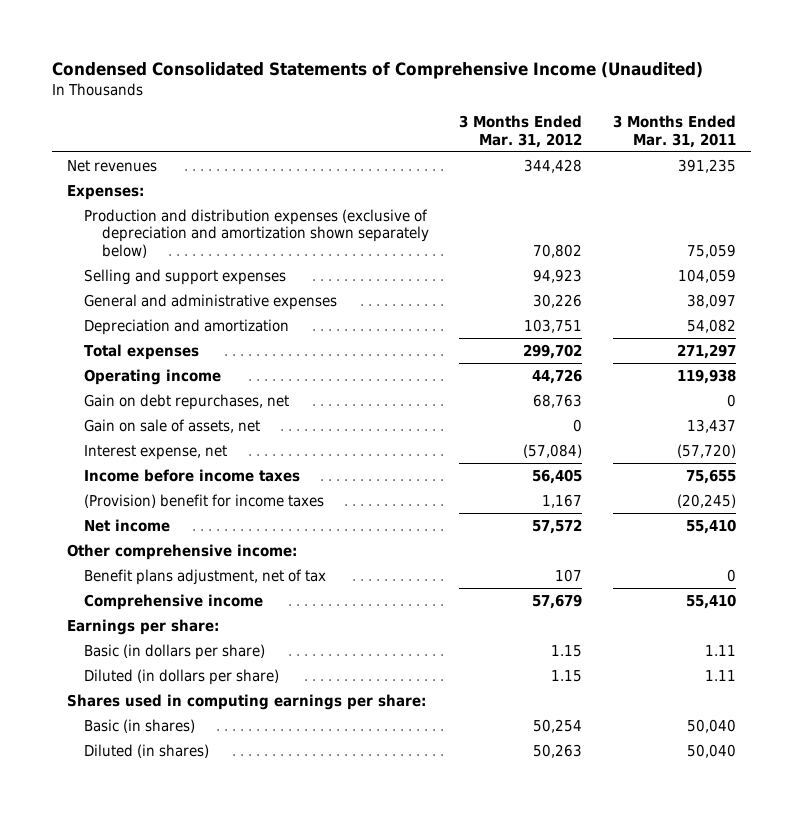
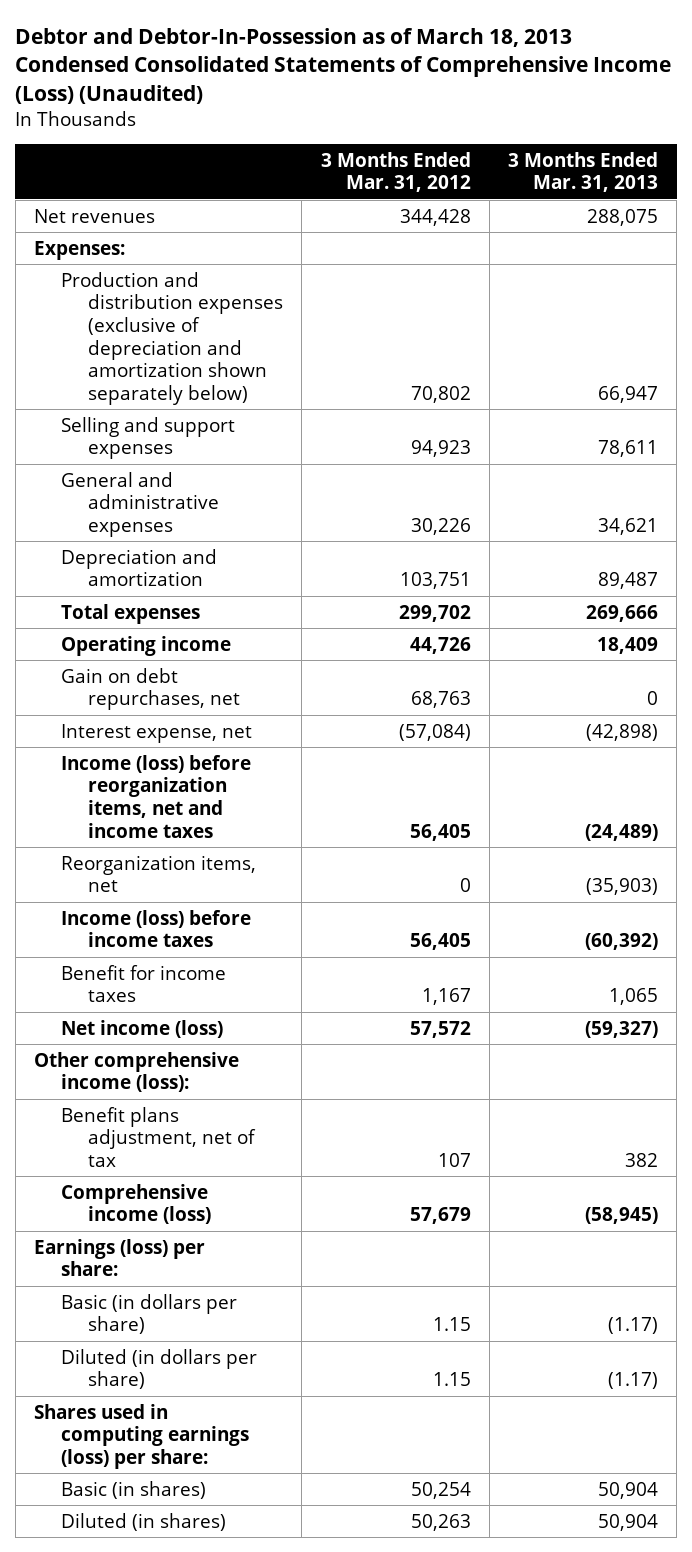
- Condensed Consolidated Statements of Comprehensive Income (Unaudited)
+ Debtor and Debtor-In-Possession as of March 18, 2013 Condensed Consolidated Statements of Comprehensive Income (Loss) (Unaudited)
- | 3 Months Ended Mar. 31, 2012 | 3 Months Ended Mar. 31, 2011
+ | 3 Months Ended Mar. 31, 2012 | 3 Months Ended Mar. 31, 2013
- Gain on sale of assets, net | 0 | 13,437
- Income before income taxes | 56,405 | 75,655
- (Provision) benefit for income taxes | 1,167 | (20,245)
- Net income | 57,572 | 55,410
- Other comprehensive income:
+ Income (loss) before reorganization items, net and income taxes | 56,405 | (24,489)
+ Reorganization items, net | 0 | (35,903)
+ Income (loss) before income taxes | 56,405 | (60,392)
+ Benefit for income taxes | 1,167 | 1,065
+ Net income (loss) | 57,572 | (59,327)
+ Other comprehensive income (loss):
- Comprehensive income | 57,679 | 55,410
- Earnings per share:
+ Comprehensive income (loss) | 57,679 | (58,945)
+ Earnings (loss) per share:
- Shares used in computing earnings per share:
+ Shares used in computing earnings (loss) per share:

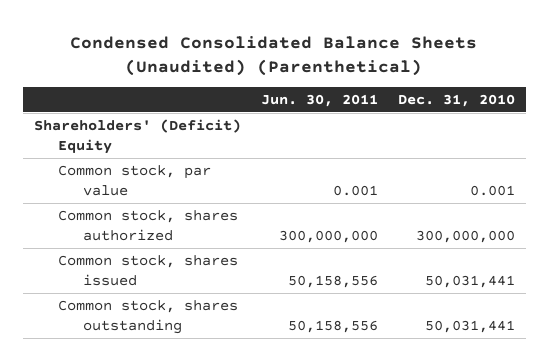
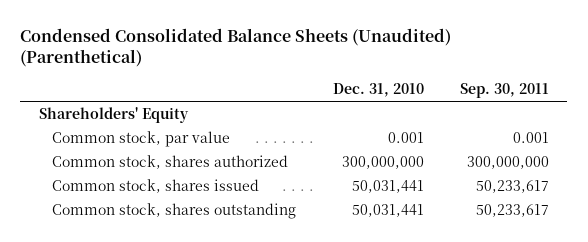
- | Jun. 30, 2011 | Dec. 31, 2010
+ | Dec. 31, 2010 | Sep. 30, 2011
- Shareholders' (Deficit) Equity
+ Shareholders' Equity

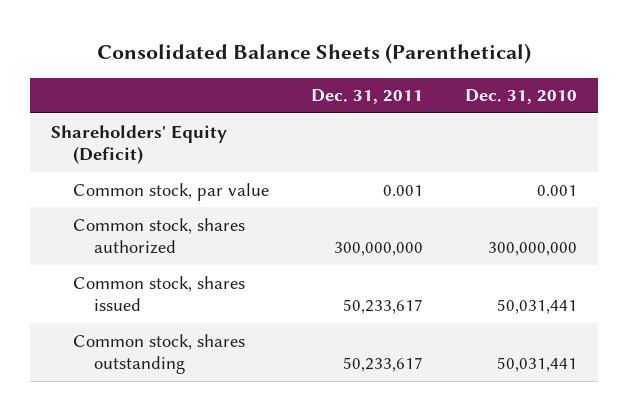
- Condensed Consolidated Balance Sheets (Unaudited) (Parenthetical)
+ Consolidated Balance Sheets (Parenthetical)
- | Dec. 31, 2010 | Sep. 30, 2011
+ | Dec. 31, 2011 | Dec. 31, 2010
- Shareholders' Equity
+ Shareholders' Equity (Deficit)

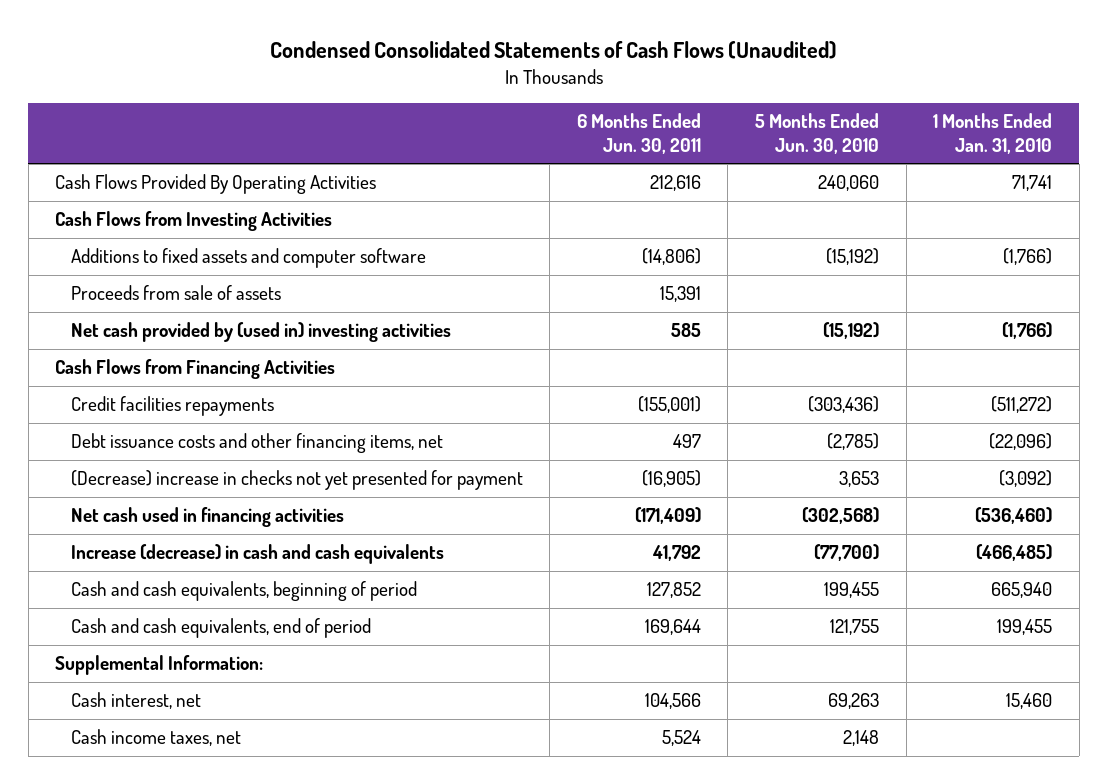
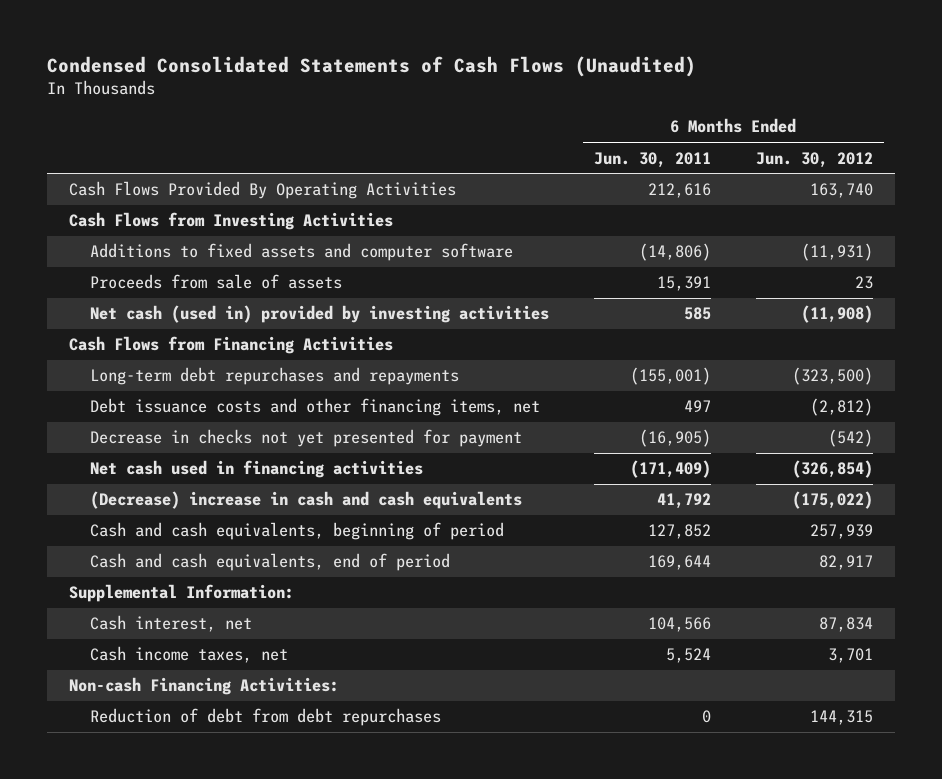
- | 6 Months Ended Jun. 30, 2011 | 5 Months Ended Jun. 30, 2010 | 1 Months Ended Jan. 31, 2010
+ | 6 Months Ended Jun. 30, 2011 | 6 Months Ended Jun. 30, 2012
- Net cash provided by (used in) investing activities | 585 | (15,192) | (1,766)
+ Net cash (used in) provided by investing activities | 585 | (11,908)
- Credit facilities repayments | (155,001) | (303,436) | (511,272)
+ Long-term debt repurchases and repayments | (155,001) | (323,500)
- (Decrease) increase in checks not yet presented for payment | (16,905) | 3,653 | (3,092)
+ Decrease in checks not yet presented for payment | (16,905) | (542)
- Increase (decrease) in cash and cash equivalents | 41,792 | (77,700) | (466,485)
+ (Decrease) increase in cash and cash equivalents | 41,792 | (175,022)
+ Non-cash Financing Activities:
+ Reduction of debt from debt repurchases | 0 | 144,315

